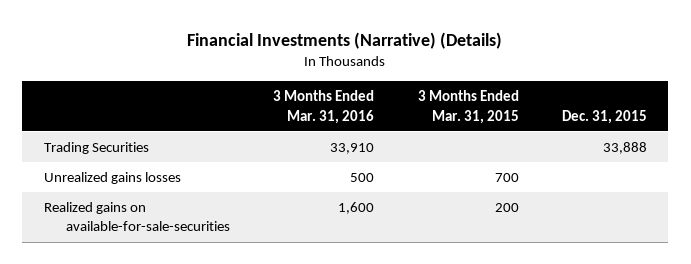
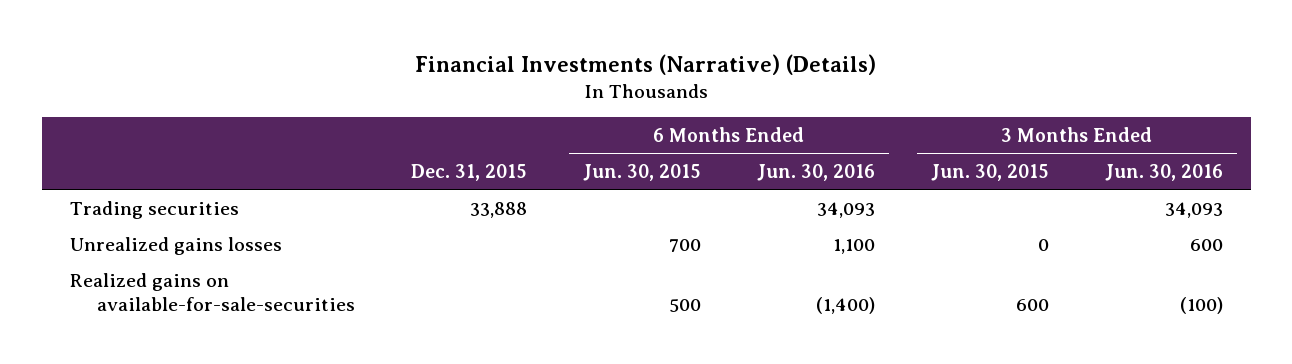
- | 3 Months Ended Mar. 31, 2016 | 3 Months Ended Mar. 31, 2015 | Dec. 31, 2015
+ | Dec. 31, 2015 | 6 Months Ended Jun. 30, 2015 | 6 Months Ended Jun. 30, 2016 | 3 Months Ended Jun. 30, 2015 | 3 Months Ended Jun. 30, 2016
- Trading Securities | 33,910 | | 33,888
+ Trading securities | 33,888 | | 34,093 | | 34,093

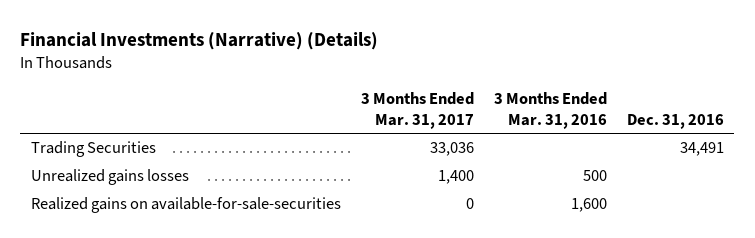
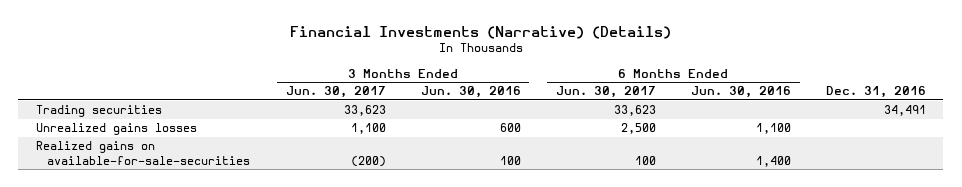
- | 3 Months Ended Mar. 31, 2017 | 3 Months Ended Mar. 31, 2016 | Dec. 31, 2016
+ | 3 Months Ended Jun. 30, 2017 | 3 Months Ended Jun. 30, 2016 | 6 Months Ended Jun. 30, 2017 | 6 Months Ended Jun. 30, 2016 | Dec. 31, 2016
- Trading Securities | 33,036 | | 34,491
+ Trading securities | 33,623 | | 33,623 | | 34,491

